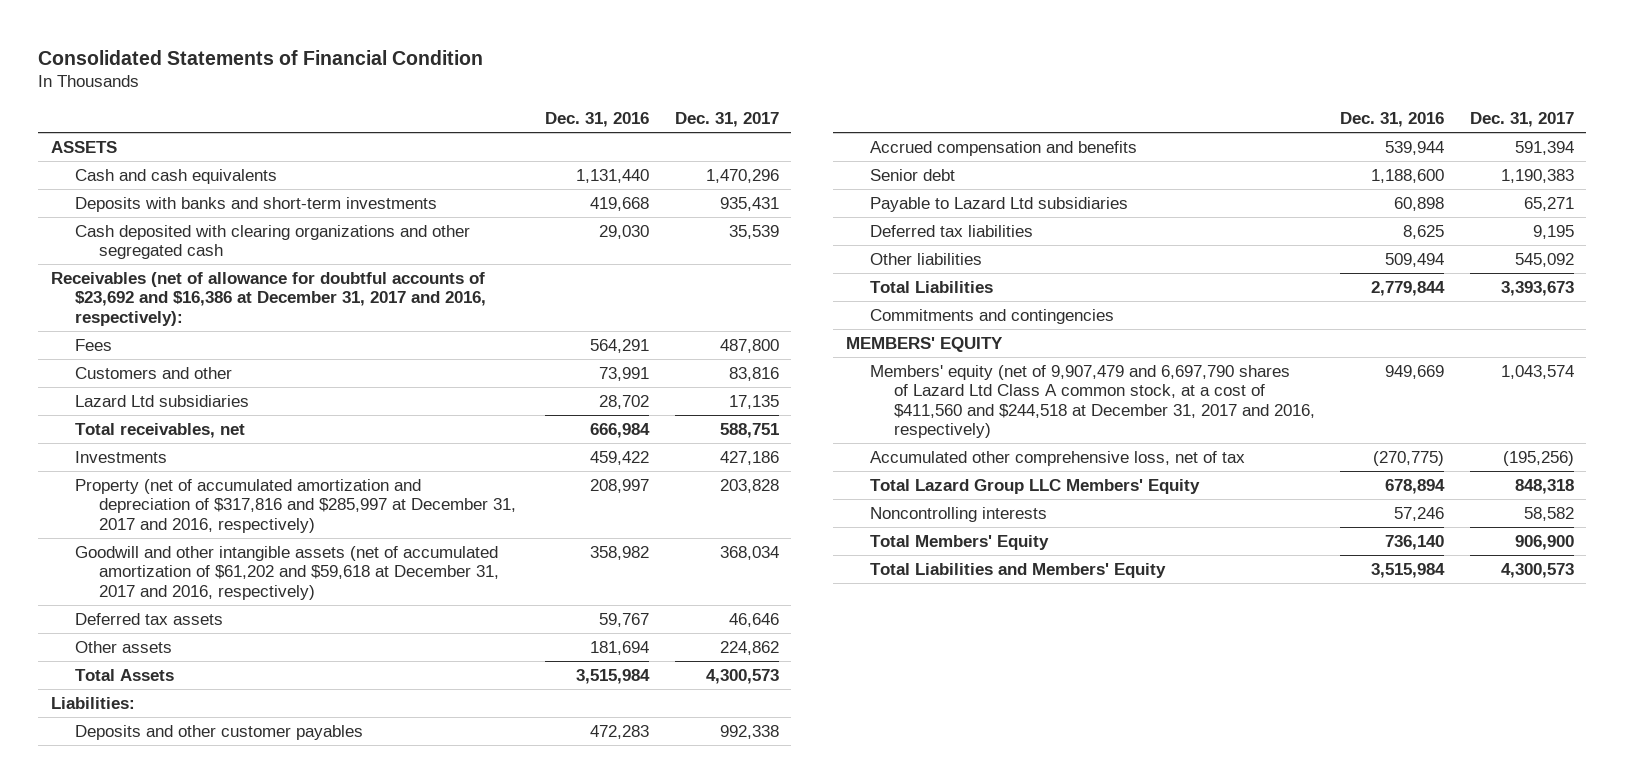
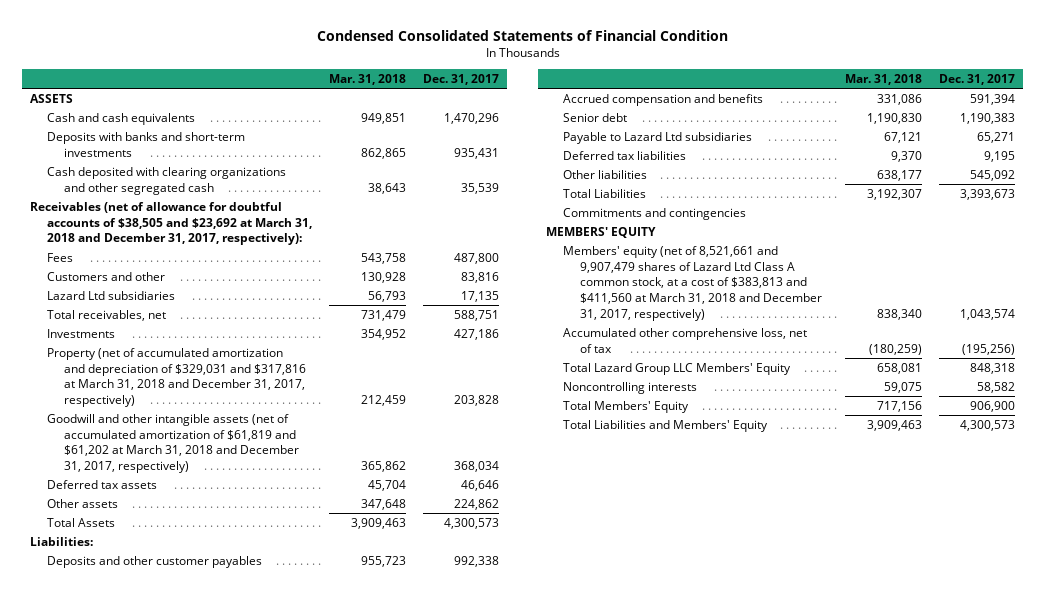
- Consolidated Statements of Financial Condition
+ Condensed Consolidated Statements of Financial Condition
- | Dec. 31, 2016 | Dec. 31, 2017
+ | Mar. 31, 2018 | Dec. 31, 2017
- Receivables (net of allowance for doubtful accounts of $23,692 and $16,386 at December 31, 2017 and 2016, respectively):
+ Receivables (net of allowance for doubtful accounts of $38,505 and $23,692 at March 31, 2018 and December 31, 2017, respectively):
- Property (net of accumulated amortization and depreciation of $317,816 and $285,997 at December 31, 2017 and 2016, respectively) | 208,997 | 203,828
- Goodwill and other intangible assets (net of accumulated amortization of $61,202 and $59,618 at December 31, 2017 and 2016, respectively) | 358,982 | 368,034
+ Property (net of accumulated amortization and depreciation of $329,031 and $317,816 at March 31, 2018 and December 31, 2017, respectively) | 212,459 | 203,828
+ Goodwill and other intangible assets (net of accumulated amortization of $61,819 and $61,202 at March 31, 2018 and December 31, 2017, respectively) | 365,862 | 368,034
- Members' equity (net of 9,907,479 and 6,697,790 shares of Lazard Ltd Class A common stock, at a cost of $411,560 and $244,518 at December 31, 2017 and 2016, respectively) | 949,669 | 1,043,574
+ Members' equity (net of 8,521,661 and 9,907,479 shares of Lazard Ltd Class A common stock, at a cost of $383,813 and $411,560 at March 31, 2018 and December 31, 2017, respectively) | 838,340 | 1,043,574

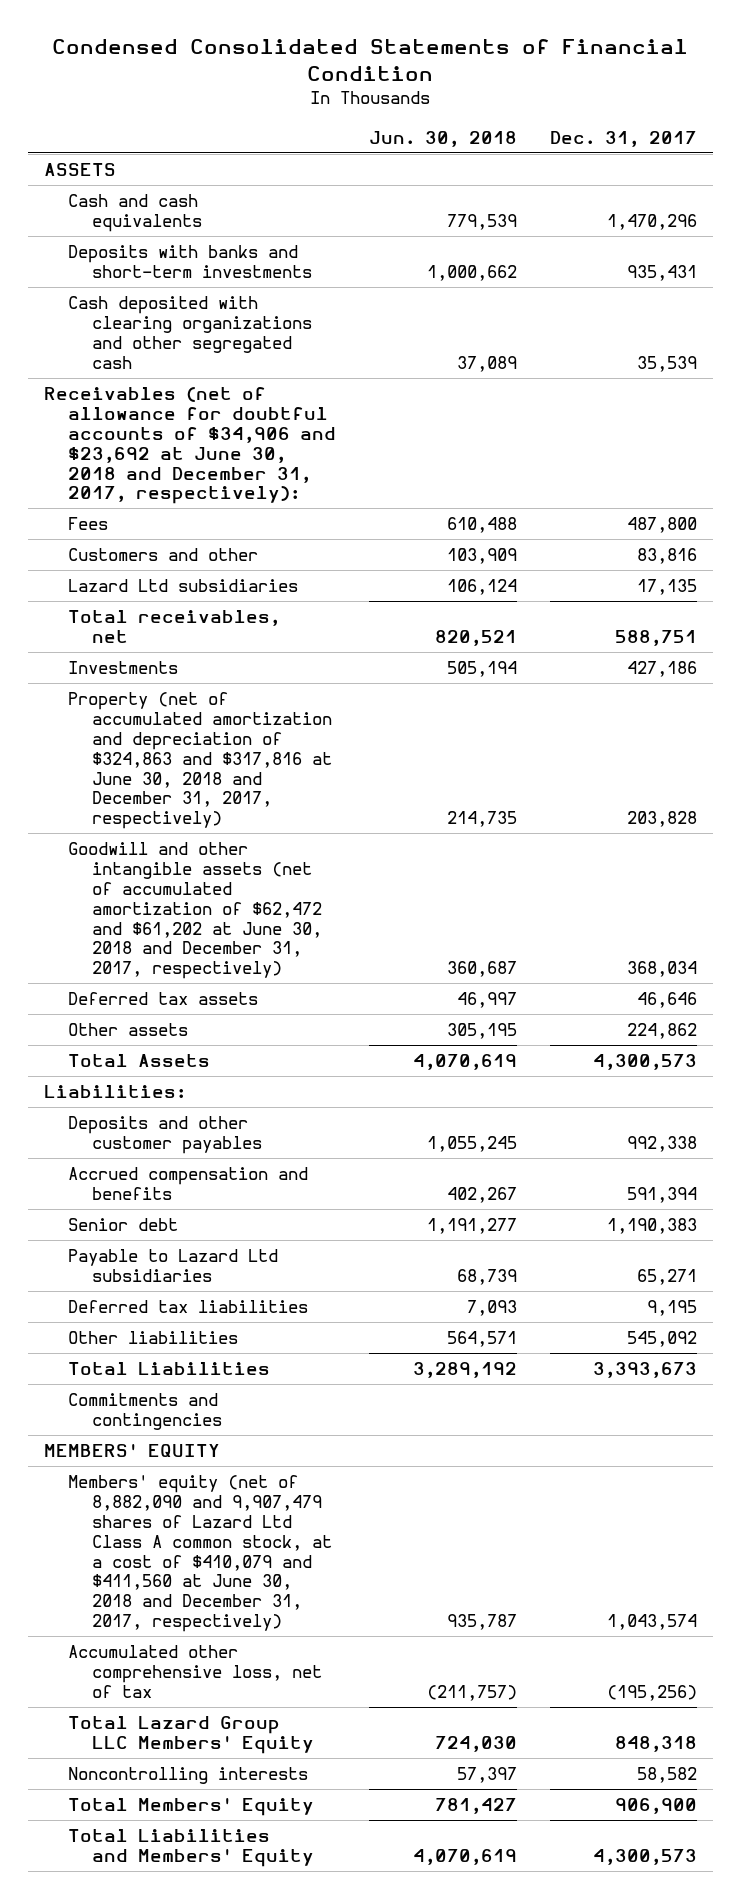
- | Mar. 31, 2018 | Dec. 31, 2017
+ | Jun. 30, 2018 | Dec. 31, 2017
- Receivables (net of allowance for doubtful accounts of $38,505 and $23,692 at March 31, 2018 and December 31, 2017, respectively):
+ Receivables (net of allowance for doubtful accounts of $34,906 and $23,692 at June 30, 2018 and December 31, 2017, respectively):
- Property (net of accumulated amortization and depreciation of $329,031 and $317,816 at March 31, 2018 and December 31, 2017, respectively) | 212,459 | 203,828
- Goodwill and other intangible assets (net of accumulated amortization of $61,819 and $61,202 at March 31, 2018 and December 31, 2017, respectively) | 365,862 | 368,034
+ Property (net of accumulated amortization and depreciation of $324,863 and $317,816 at June 30, 2018 and December 31, 2017, respectively) | 214,735 | 203,828
+ Goodwill and other intangible assets (net of accumulated amortization of $62,472 and $61,202 at June 30, 2018 and December 31, 2017, respectively) | 360,687 | 368,034
- Members' equity (net of 8,521,661 and 9,907,479 shares of Lazard Ltd Class A common stock, at a cost of $383,813 and $411,560 at March 31, 2018 and December 31, 2017, respectively) | 838,340 | 1,043,574
+ Members' equity (net of 8,882,090 and 9,907,479 shares of Lazard Ltd Class A common stock, at a cost of $410,079 and $411,560 at June 30, 2018 and December 31, 2017, respectively) | 935,787 | 1,043,574

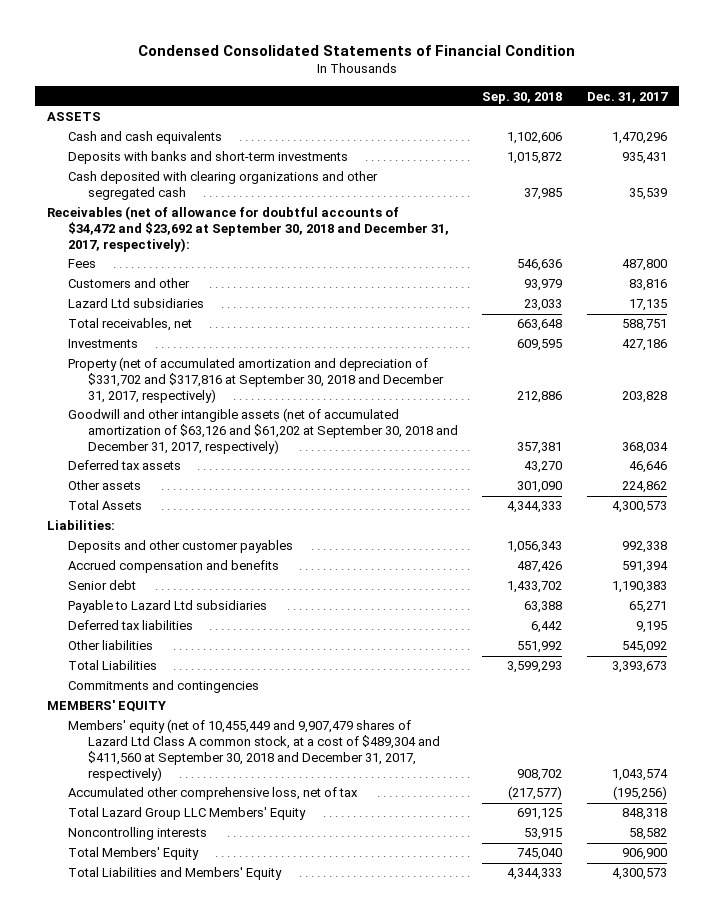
- | Jun. 30, 2018 | Dec. 31, 2017
+ | Sep. 30, 2018 | Dec. 31, 2017
- Receivables (net of allowance for doubtful accounts of $34,906 and $23,692 at June 30, 2018 and December 31, 2017, respectively):
+ Receivables (net of allowance for doubtful accounts of $34,472 and $23,692 at September 30, 2018 and December 31, 2017, respectively):
- Property (net of accumulated amortization and depreciation of $324,863 and $317,816 at June 30, 2018 and December 31, 2017, respectively) | 214,735 | 203,828
- Goodwill and other intangible assets (net of accumulated amortization of $62,472 and $61,202 at June 30, 2018 and December 31, 2017, respectively) | 360,687 | 368,034
+ Property (net of accumulated amortization and depreciation of $331,702 and $317,816 at September 30, 2018 and December 31, 2017, respectively) | 212,886 | 203,828
+ Goodwill and other intangible assets (net of accumulated amortization of $63,126 and $61,202 at September 30, 2018 and December 31, 2017, respectively) | 357,381 | 368,034
- Members' equity (net of 8,882,090 and 9,907,479 shares of Lazard Ltd Class A common stock, at a cost of $410,079 and $411,560 at June 30, 2018 and December 31, 2017, respectively) | 935,787 | 1,043,574
+ Members' equity (net of 10,455,449 and 9,907,479 shares of Lazard Ltd Class A common stock, at a cost of $489,304 and $411,560 at September 30, 2018 and December 31, 2017, respectively) | 908,702 | 1,043,574

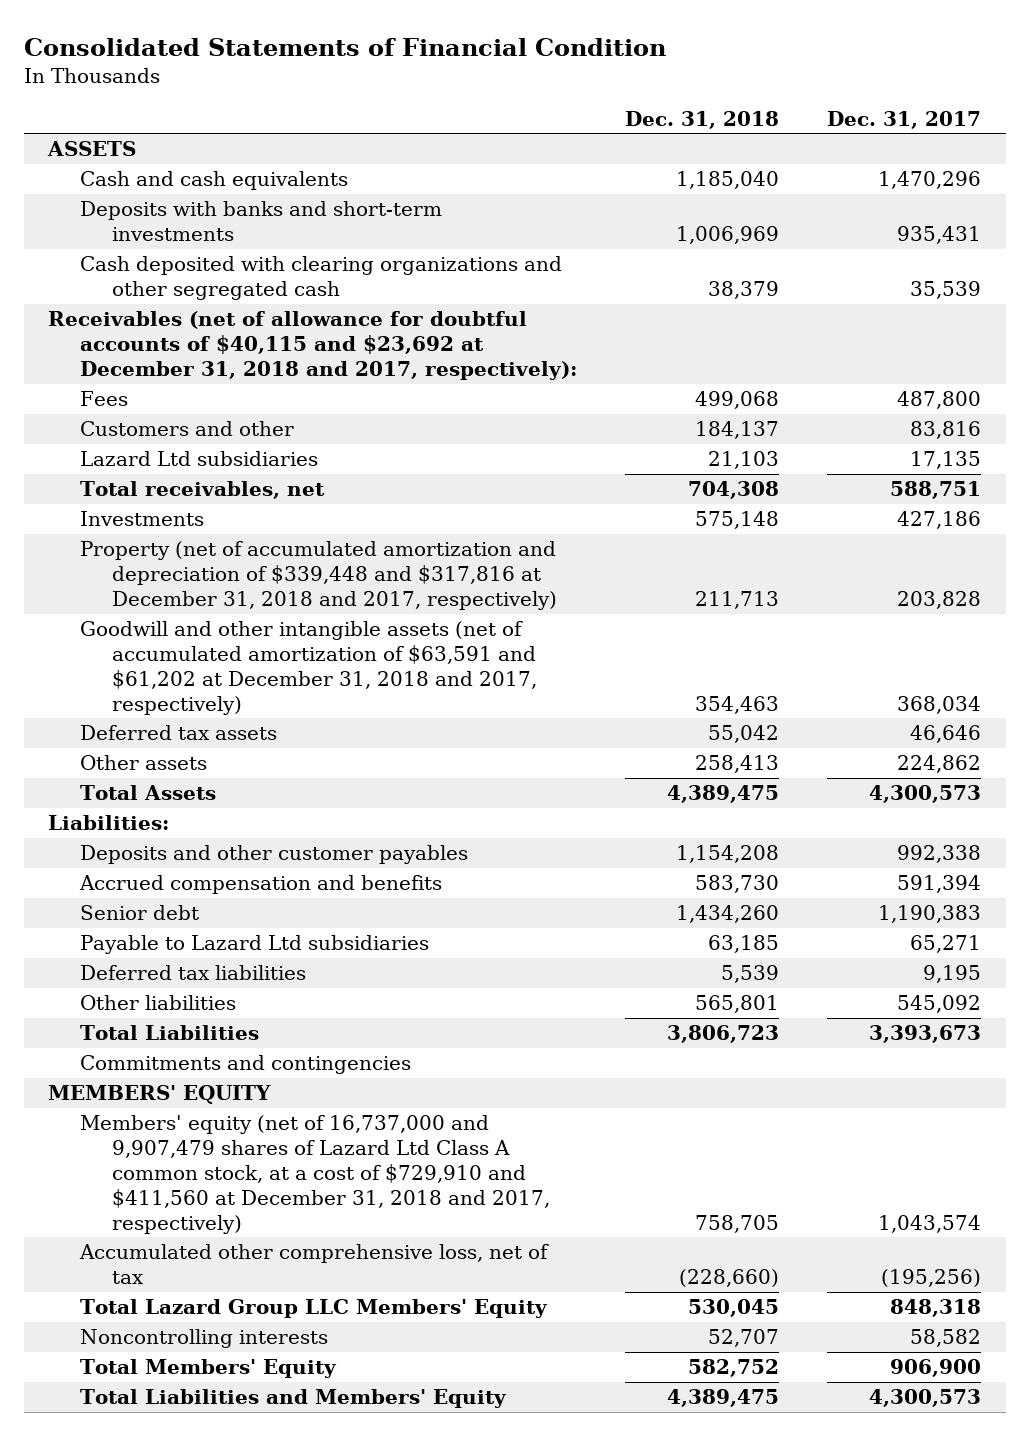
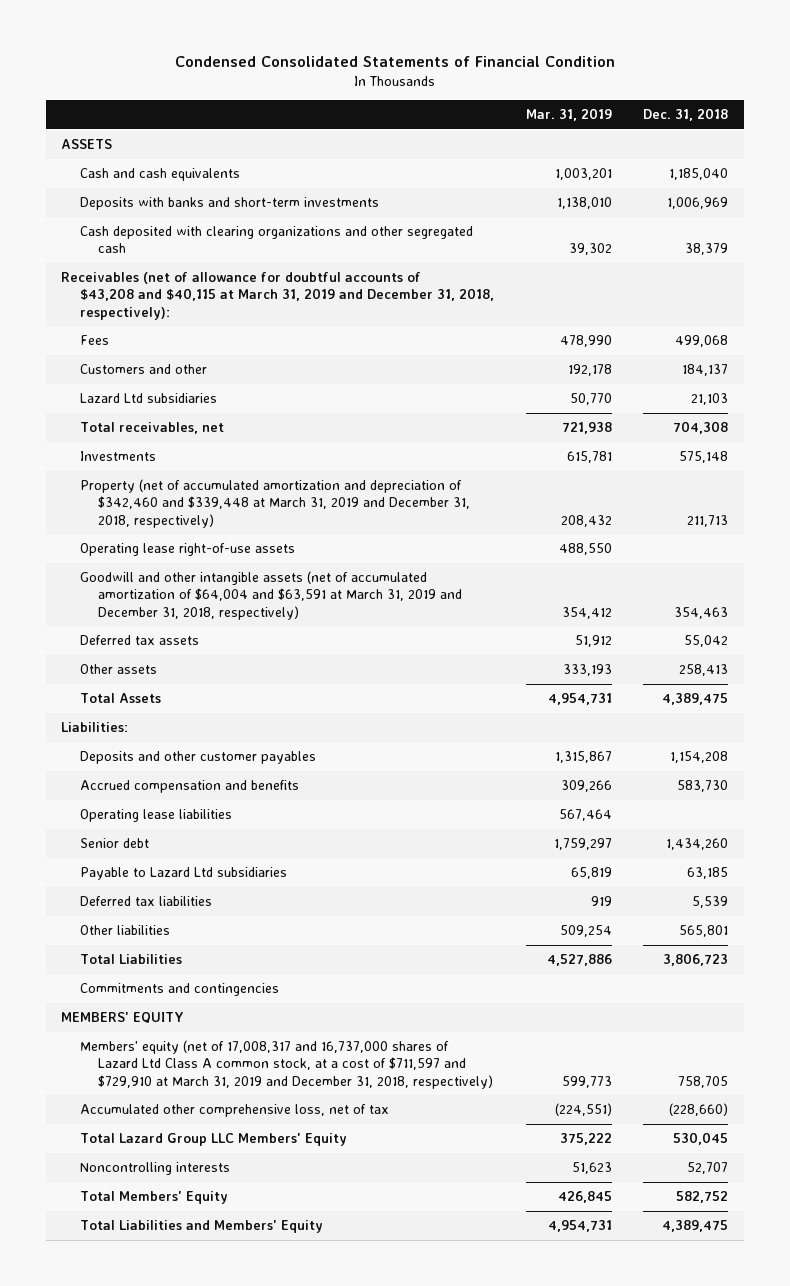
- Consolidated Statements of Financial Condition
+ Condensed Consolidated Statements of Financial Condition
- | Dec. 31, 2018 | Dec. 31, 2017
+ | Mar. 31, 2019 | Dec. 31, 2018
- Receivables (net of allowance for doubtful accounts of $40,115 and $23,692 at December 31, 2018 and 2017, respectively):
+ Receivables (net of allowance for doubtful accounts of $43,208 and $40,115 at March 31, 2019 and December 31, 2018, respectively):
- Property (net of accumulated amortization and depreciation of $339,448 and $317,816 at December 31, 2018 and 2017, respectively) | 211,713 | 203,828
- Goodwill and other intangible assets (net of accumulated amortization of $63,591 and $61,202 at December 31, 2018 and 2017, respectively) | 354,463 | 368,034
+ Property (net of accumulated amortization and depreciation of $342,460 and $339,448 at March 31, 2019 and December 31, 2018, respectively) | 208,432 | 211,713
+ Operating lease right-of-use assets | 488,550 |
+ Goodwill and other intangible assets (net of accumulated amortization of $64,004 and $63,591 at March 31, 2019 and December 31, 2018, respectively) | 354,412 | 354,463
+ Operating lease liabilities | 567,464 |
- Members' equity (net of 16,737,000 and 9,907,479 shares of Lazard Ltd Class A common stock, at a cost of $729,910 and $411,560 at December 31, 2018 and 2017, respectively) | 758,705 | 1,043,574
+ Members' equity (net of 17,008,317 and 16,737,000 shares of Lazard Ltd Class A common stock, at a cost of $711,597 and $729,910 at March 31, 2019 and December 31, 2018, respectively) | 599,773 | 758,705

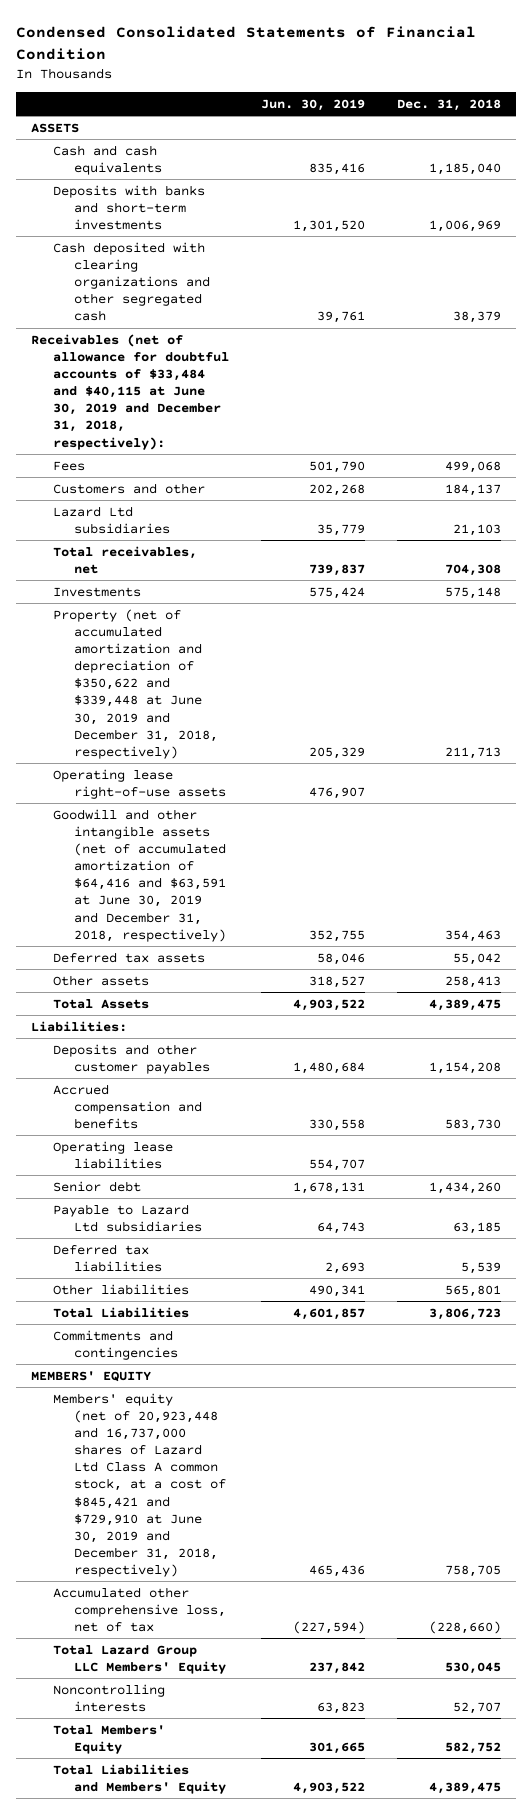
- | Mar. 31, 2019 | Dec. 31, 2018
+ | Jun. 30, 2019 | Dec. 31, 2018
- Receivables (net of allowance for doubtful accounts of $43,208 and $40,115 at March 31, 2019 and December 31, 2018, respectively):
+ Receivables (net of allowance for doubtful accounts of $33,484 and $40,115 at June 30, 2019 and December 31, 2018, respectively):
- Property (net of accumulated amortization and depreciation of $342,460 and $339,448 at March 31, 2019 and December 31, 2018, respectively) | 208,432 | 211,713
+ Property (net of accumulated amortization and depreciation of $350,622 and $339,448 at June 30, 2019 and December 31, 2018, respectively) | 205,329 | 211,713
- Goodwill and other intangible assets (net of accumulated amortization of $64,004 and $63,591 at March 31, 2019 and December 31, 2018, respectively) | 354,412 | 354,463
+ Goodwill and other intangible assets (net of accumulated amortization of $64,416 and $63,591 at June 30, 2019 and December 31, 2018, respectively) | 352,755 | 354,463
- Members' equity (net of 17,008,317 and 16,737,000 shares of Lazard Ltd Class A common stock, at a cost of $711,597 and $729,910 at March 31, 2019 and December 31, 2018, respectively) | 599,773 | 758,705
+ Members' equity (net of 20,923,448 and 16,737,000 shares of Lazard Ltd Class A common stock, at a cost of $845,421 and $729,910 at June 30, 2019 and December 31, 2018, respectively) | 465,436 | 758,705

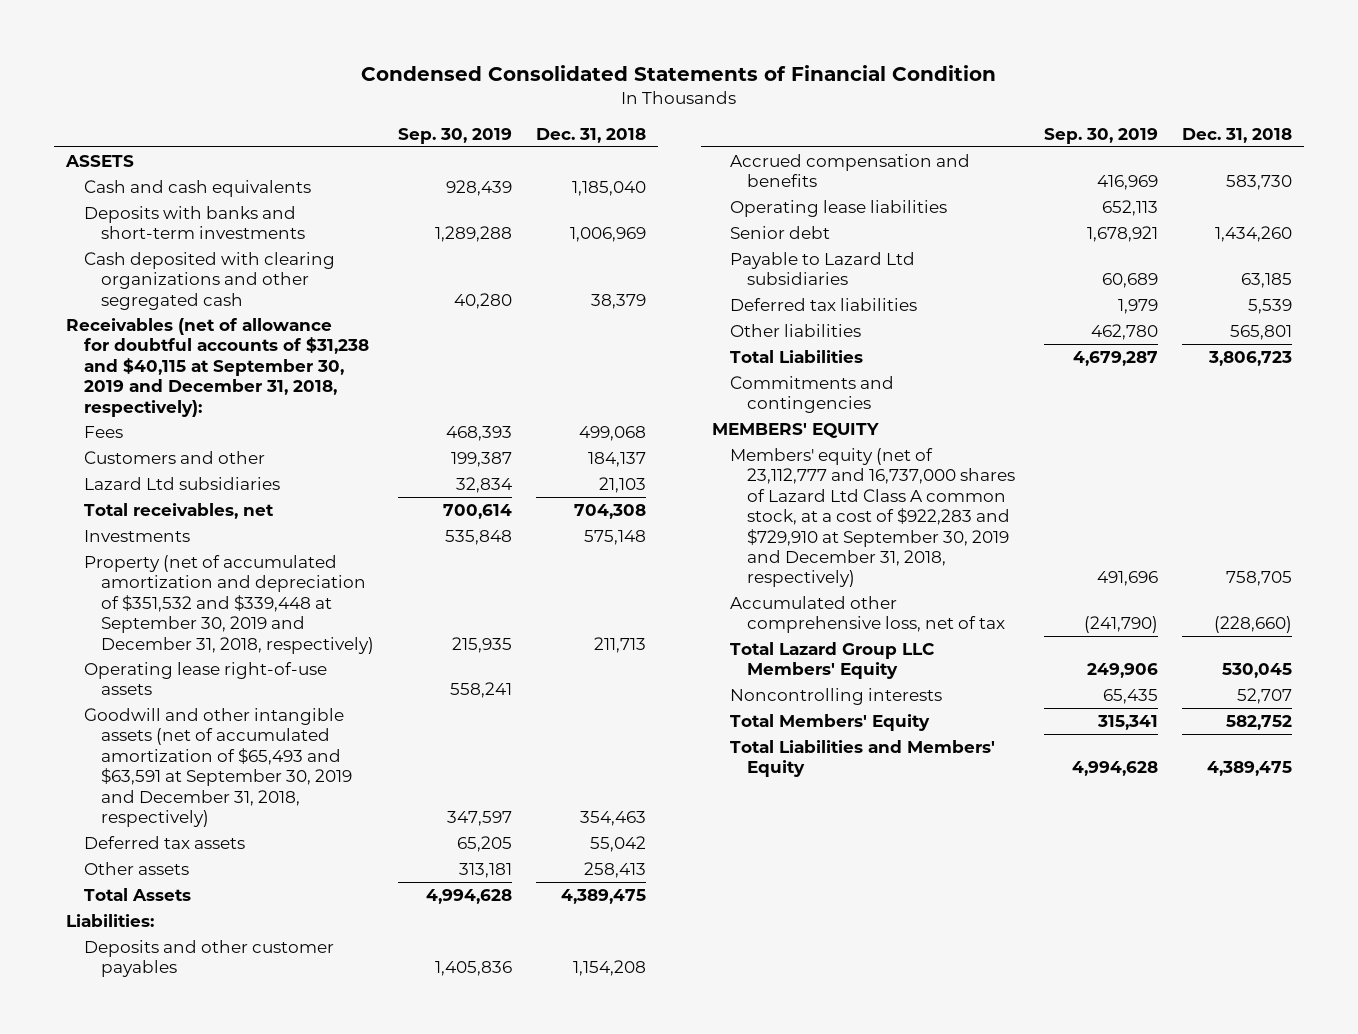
- | Jun. 30, 2019 | Dec. 31, 2018
+ | Sep. 30, 2019 | Dec. 31, 2018
- Receivables (net of allowance for doubtful accounts of $33,484 and $40,115 at June 30, 2019 and December 31, 2018, respectively):
+ Receivables (net of allowance for doubtful accounts of $31,238 and $40,115 at September 30, 2019 and December 31, 2018, respectively):
- Property (net of accumulated amortization and depreciation of $350,622 and $339,448 at June 30, 2019 and December 31, 2018, respectively) | 205,329 | 211,713
+ Property (net of accumulated amortization and depreciation of $351,532 and $339,448 at September 30, 2019 and December 31, 2018, respectively) | 215,935 | 211,713
- Goodwill and other intangible assets (net of accumulated amortization of $64,416 and $63,591 at June 30, 2019 and December 31, 2018, respectively) | 352,755 | 354,463
+ Goodwill and other intangible assets (net of accumulated amortization of $65,493 and $63,591 at September 30, 2019 and December 31, 2018, respectively) | 347,597 | 354,463
- Members' equity (net of 20,923,448 and 16,737,000 shares of Lazard Ltd Class A common stock, at a cost of $845,421 and $729,910 at June 30, 2019 and December 31, 2018, respectively) | 465,436 | 758,705
+ Members' equity (net of 23,112,777 and 16,737,000 shares of Lazard Ltd Class A common stock, at a cost of $922,283 and $729,910 at September 30, 2019 and December 31, 2018, respectively) | 491,696 | 758,705

